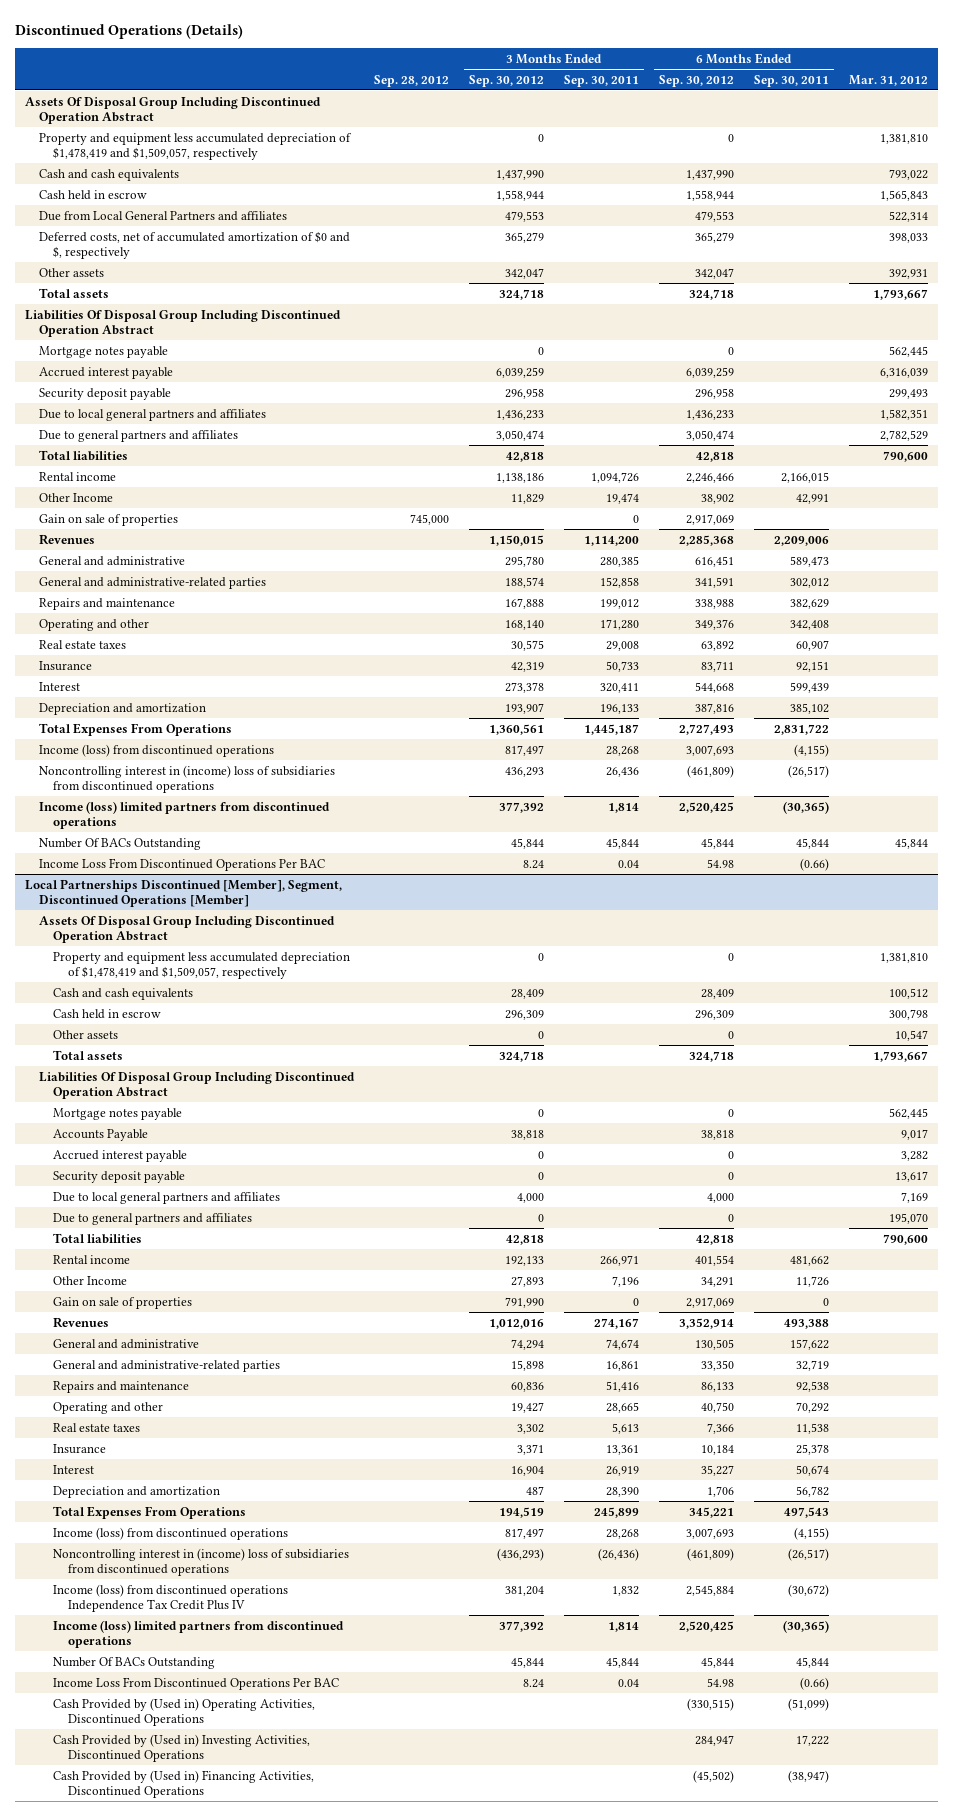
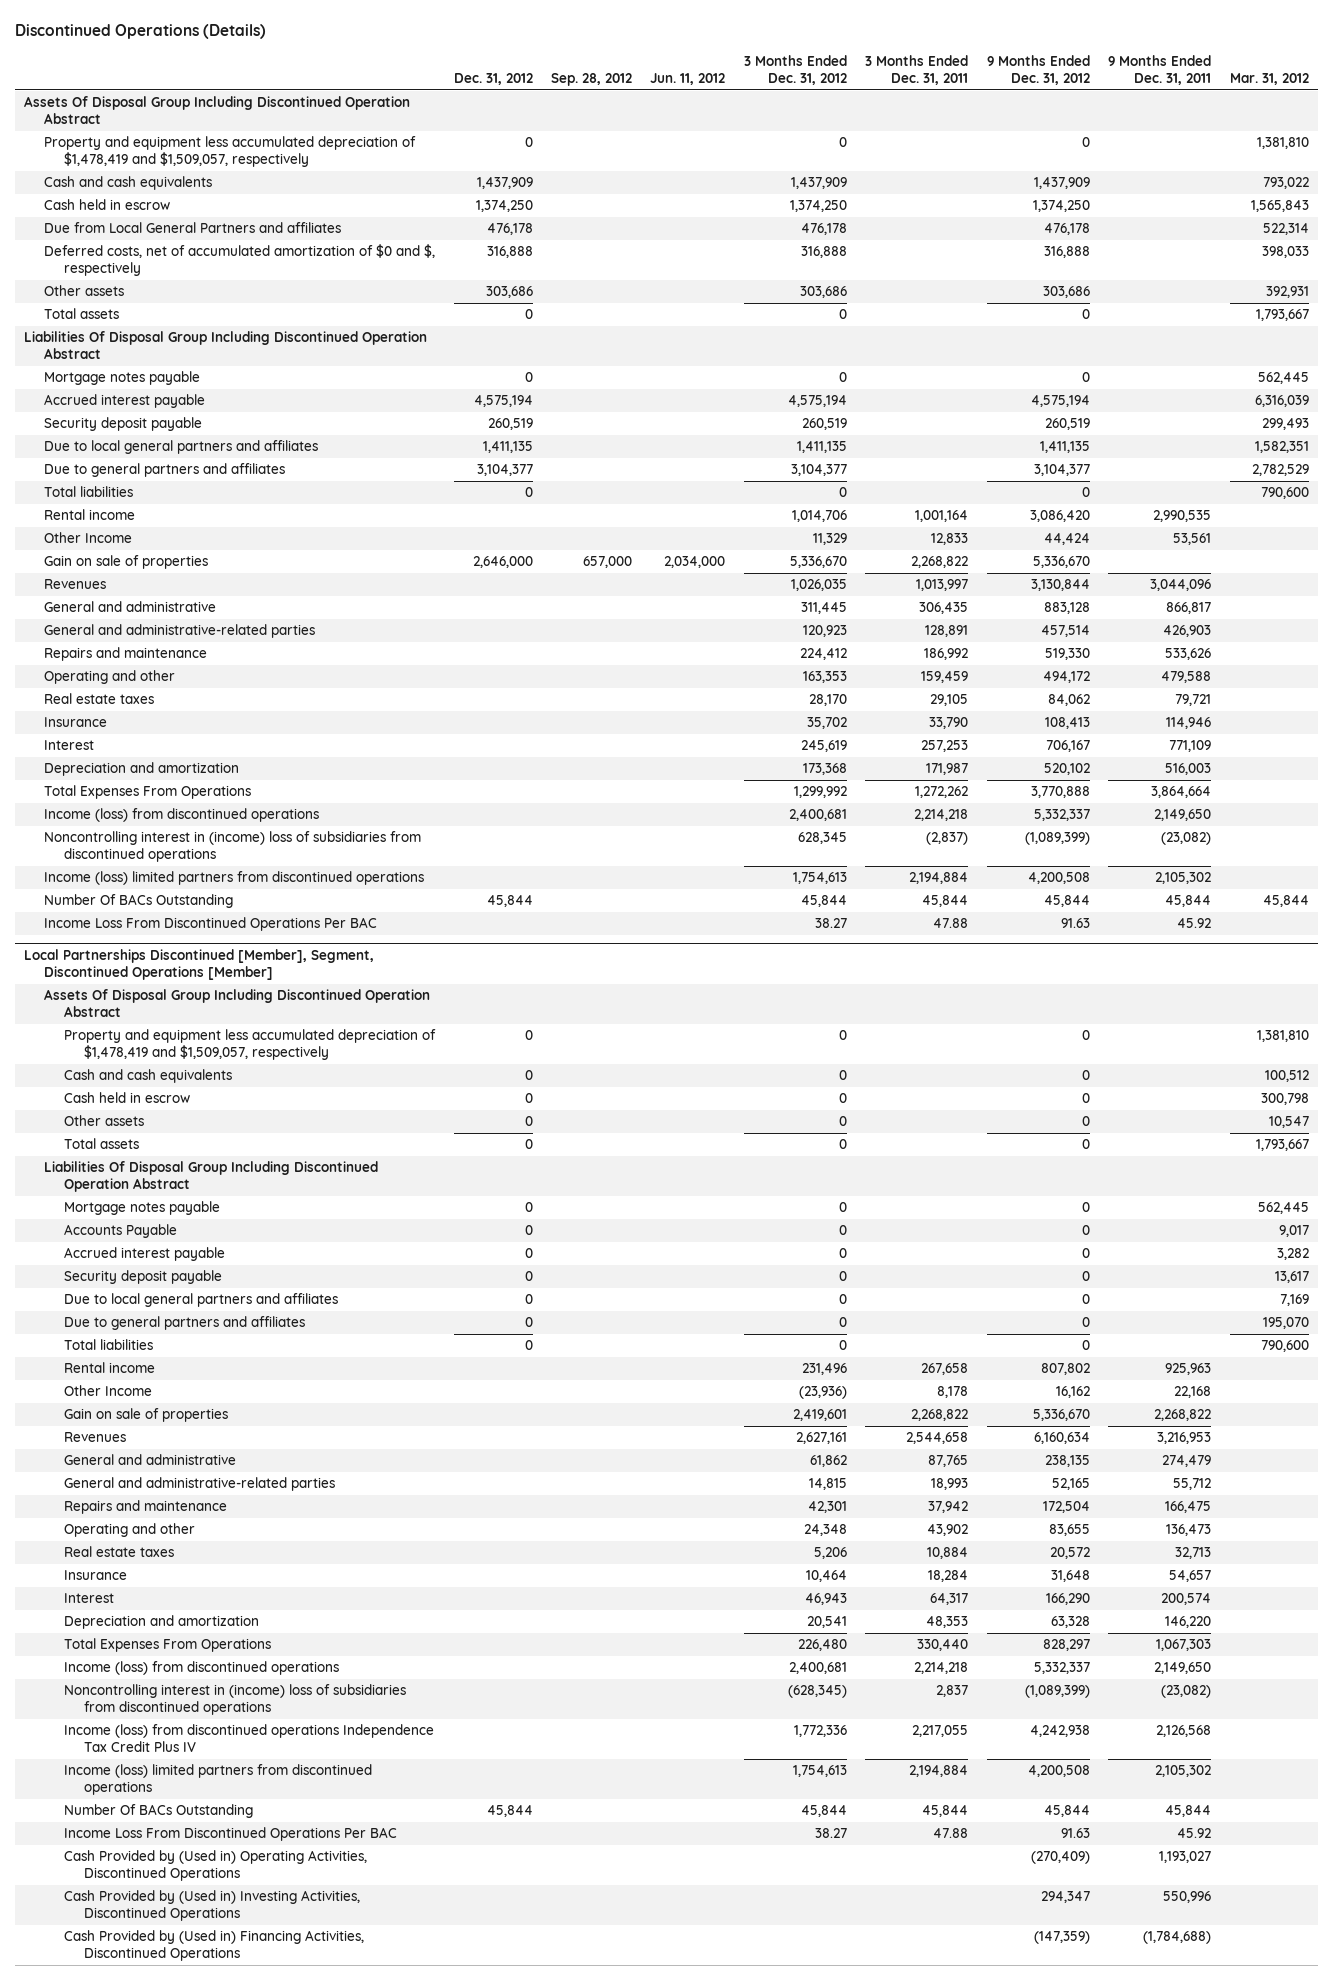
- | Sep. 28, 2012 | 3 Months Ended Sep. 30, 2012 | 3 Months Ended Sep. 30, 2011 | 6 Months Ended Sep. 30, 2012 | 6 Months Ended Sep. 30, 2011 | Mar. 31, 2012
+ | Dec. 31, 2012 | Sep. 28, 2012 | Jun. 11, 2012 | 3 Months Ended Dec. 31, 2012 | 3 Months Ended Dec. 31, 2011 | 9 Months Ended Dec. 31, 2012 | 9 Months Ended Dec. 31, 2011 | Mar. 31, 2012
- Gain on sale of properties | 745,000 | | 0 | 2,917,069 | |
+ Gain on sale of properties | 2,646,000 | 657,000 | 2,034,000 | 5,336,670 | 2,268,822 | 5,336,670 | |

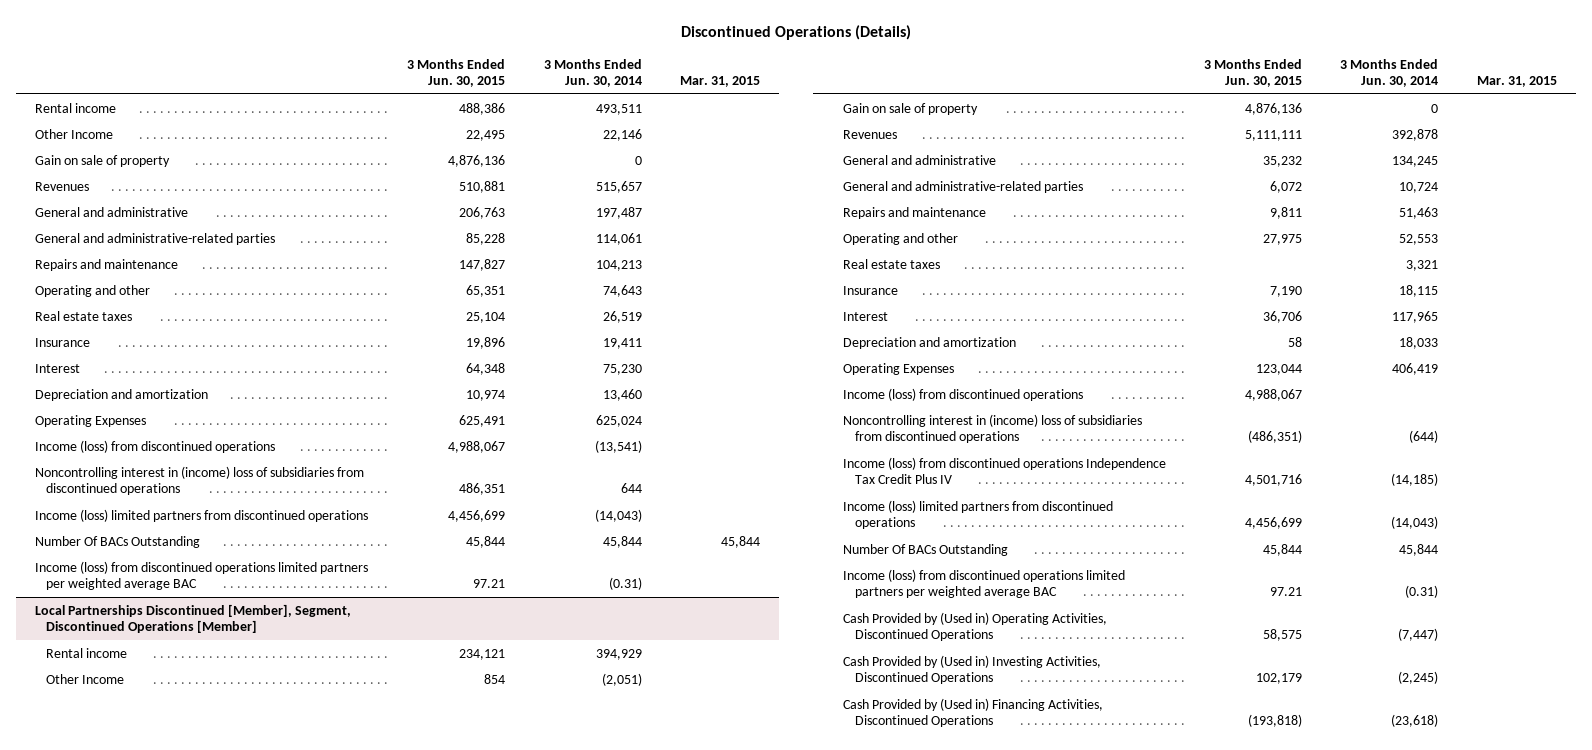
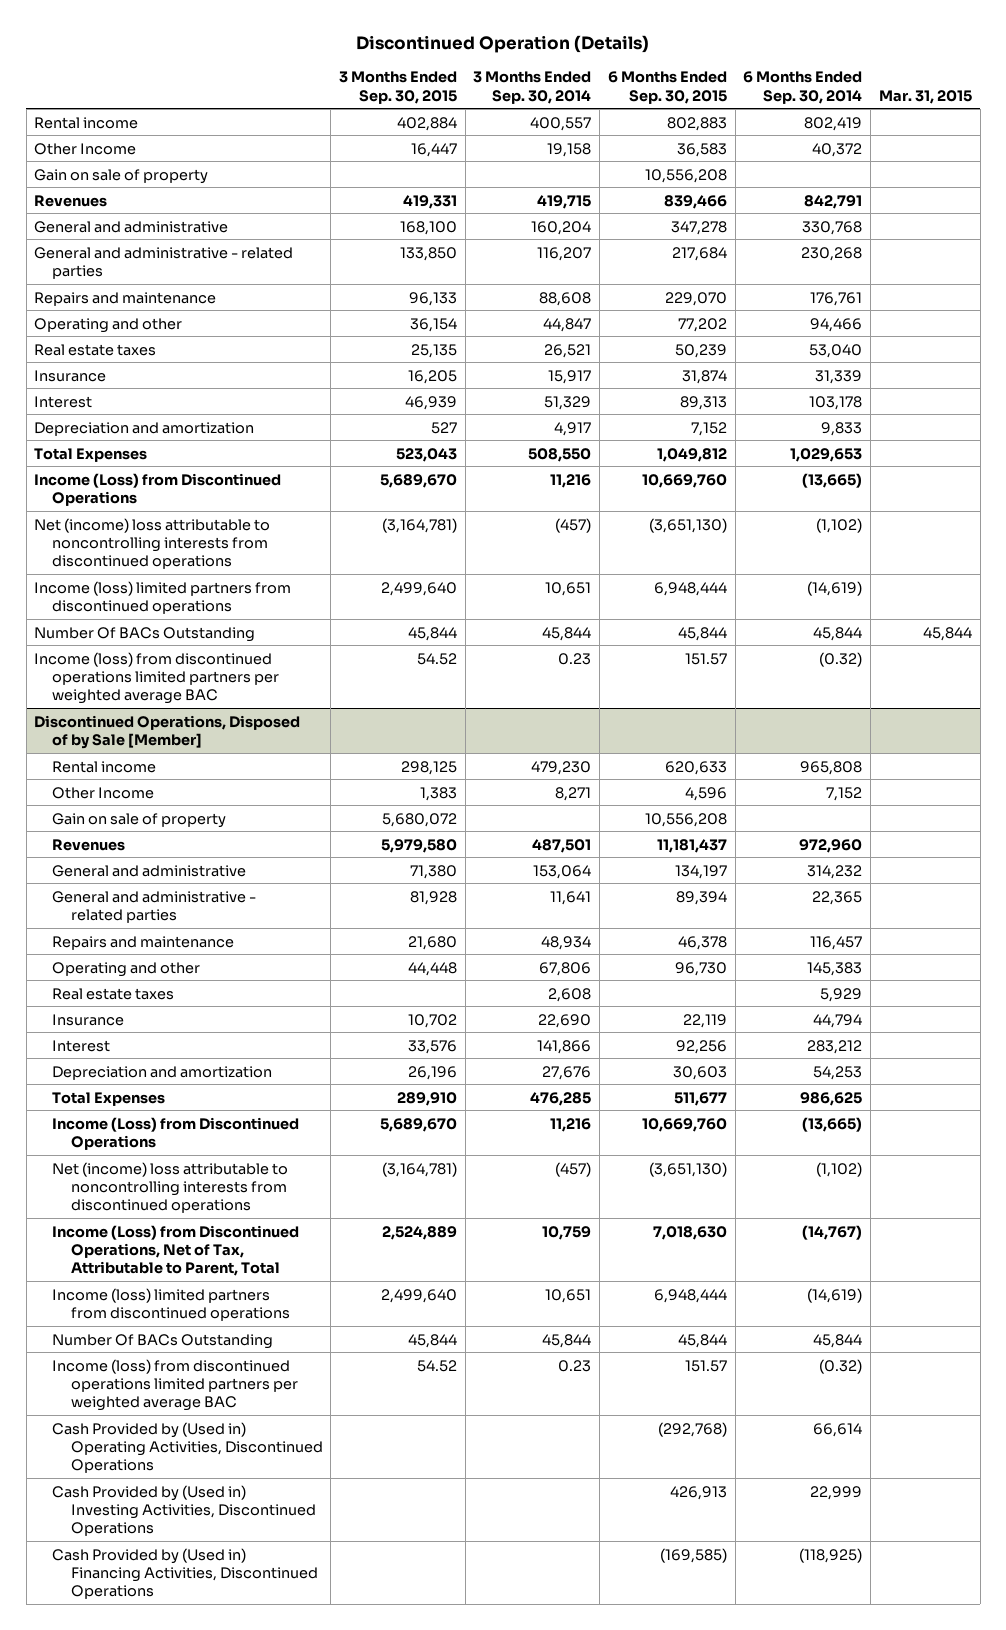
- Discontinued Operations (Details)
+ Discontinued Operation (Details)
- | 3 Months Ended Jun. 30, 2015 | 3 Months Ended Jun. 30, 2014 | Mar. 31, 2015
+ | 3 Months Ended Sep. 30, 2015 | 3 Months Ended Sep. 30, 2014 | 6 Months Ended Sep. 30, 2015 | 6 Months Ended Sep. 30, 2014 | Mar. 31, 2015
- General and administrative-related parties | 85,228 | 114,061 |
+ General and administrative - related parties | 133,850 | 116,207 | 217,684 | 230,268 |
- Operating Expenses | 625,491 | 625,024 |
- Income (loss) from discontinued operations | 4,988,067 | (13,541) |
- Noncontrolling interest in (income) loss of subsidiaries from discontinued operations | 486,351 | 644 |
+ Total Expenses | 523,043 | 508,550 | 1,049,812 | 1,029,653 |
+ Income (Loss) from Discontinued Operations | 5,689,670 | 11,216 | 10,669,760 | (13,665) |
+ Net (income) loss attributable to noncontrolling interests from discontinued operations | (3,164,781) | (457) | (3,651,130) | (1,102) |
- Local Partnerships Discontinued [Member], Segment, Discontinued Operations [Member]
- Rental income | 234,121 | 394,929 |
- Other Income | 854 | (2,051) |
- Gain on sale of property | 4,876,136 | 0 |
- Revenues | 5,111,111 | 392,878 |
- General and administrative | 35,232 | 134,245 |
- General and administrative-related parties | 6,072 | 10,724 |
- Repairs and maintenance | 9,811 | 51,463 |
- Operating and other | 27,975 | 52,553 |
- Real estate taxes | | 3,321 |
- Insurance | 7,190 | 18,115 |
- Interest | 36,706 | 117,965 |
- Depreciation and amortization | 58 | 18,033 |
- Operating Expenses | 123,044 | 406,419 |
- Income (loss) from discontinued operations | 4,988,067 | |
- Noncontrolling interest in (income) loss of subsidiaries from discontinued operations | (486,351) | (644) |
- Income (loss) from discontinued operations Independence Tax Credit Plus IV | 4,501,716 | (14,185) |
- Income (loss) limited partners from discontinued operations | 4,456,699 | (14,043) |
- Number Of BACs Outstanding | 45,844 | 45,844 |
- Income (loss) from discontinued operations limited partners per weighted average BAC | 97.21 | (0.31) |
- Cash Provided by (Used in) Operating Activities, Discontinued Operations | 58,575 | (7,447) |
- Cash Provided by (Used in) Investing Activities, Discontinued Operations | 102,179 | (2,245) |
- Cash Provided by (Used in) Financing Activities, Discontinued Operations | (193,818) | (23,618) |
+ Discontinued Operations, Disposed of by Sale [Member]
+ Rental income | 298,125 | 479,230 | 620,633 | 965,808 |
+ Other Income | 1,383 | 8,271 | 4,596 | 7,152 |
+ Gain on sale of property | 5,680,072 | | 10,556,208 | |
+ Revenues | 5,979,580 | 487,501 | 11,181,437 | 972,960 |
+ General and administrative | 71,380 | 153,064 | 134,197 | 314,232 |
+ General and administrative - related parties | 81,928 | 11,641 | 89,394 | 22,365 |
+ Repairs and maintenance | 21,680 | 48,934 | 46,378 | 116,457 |
+ Operating and other | 44,448 | 67,806 | 96,730 | 145,383 |
+ Real estate taxes | | 2,608 | | 5,929 |
+ Insurance | 10,702 | 22,690 | 22,119 | 44,794 |
+ Interest | 33,576 | 141,866 | 92,256 | 283,212 |
+ Depreciation and amortization | 26,196 | 27,676 | 30,603 | 54,253 |
+ Total Expenses | 289,910 | 476,285 | 511,677 | 986,625 |
+ Income (Loss) from Discontinued Operations | 5,689,670 | 11,216 | 10,669,760 | (13,665) |
+ Net (income) loss attributable to noncontrolling interests from discontinued operations | (3,164,781) | (457) | (3,651,130) | (1,102) |
+ Income (Loss) from Discontinued Operations, Net of Tax, Attributable to Parent, Total | 2,524,889 | 10,759 | 7,018,630 | (14,767) |
+ Income (loss) limited partners from discontinued operations | 2,499,640 | 10,651 | 6,948,444 | (14,619) |
+ Number Of BACs Outstanding | 45,844 | 45,844 | 45,844 | 45,844 |
+ Income (loss) from discontinued operations limited partners per weighted average BAC | 54.52 | 0.23 | 151.57 | (0.32) |
+ Cash Provided by (Used in) Operating Activities, Discontinued Operations | | | (292,768) | 66,614 |
+ Cash Provided by (Used in) Investing Activities, Discontinued Operations | | | 426,913 | 22,999 |
+ Cash Provided by (Used in) Financing Activities, Discontinued Operations | | | (169,585) | (118,925) |

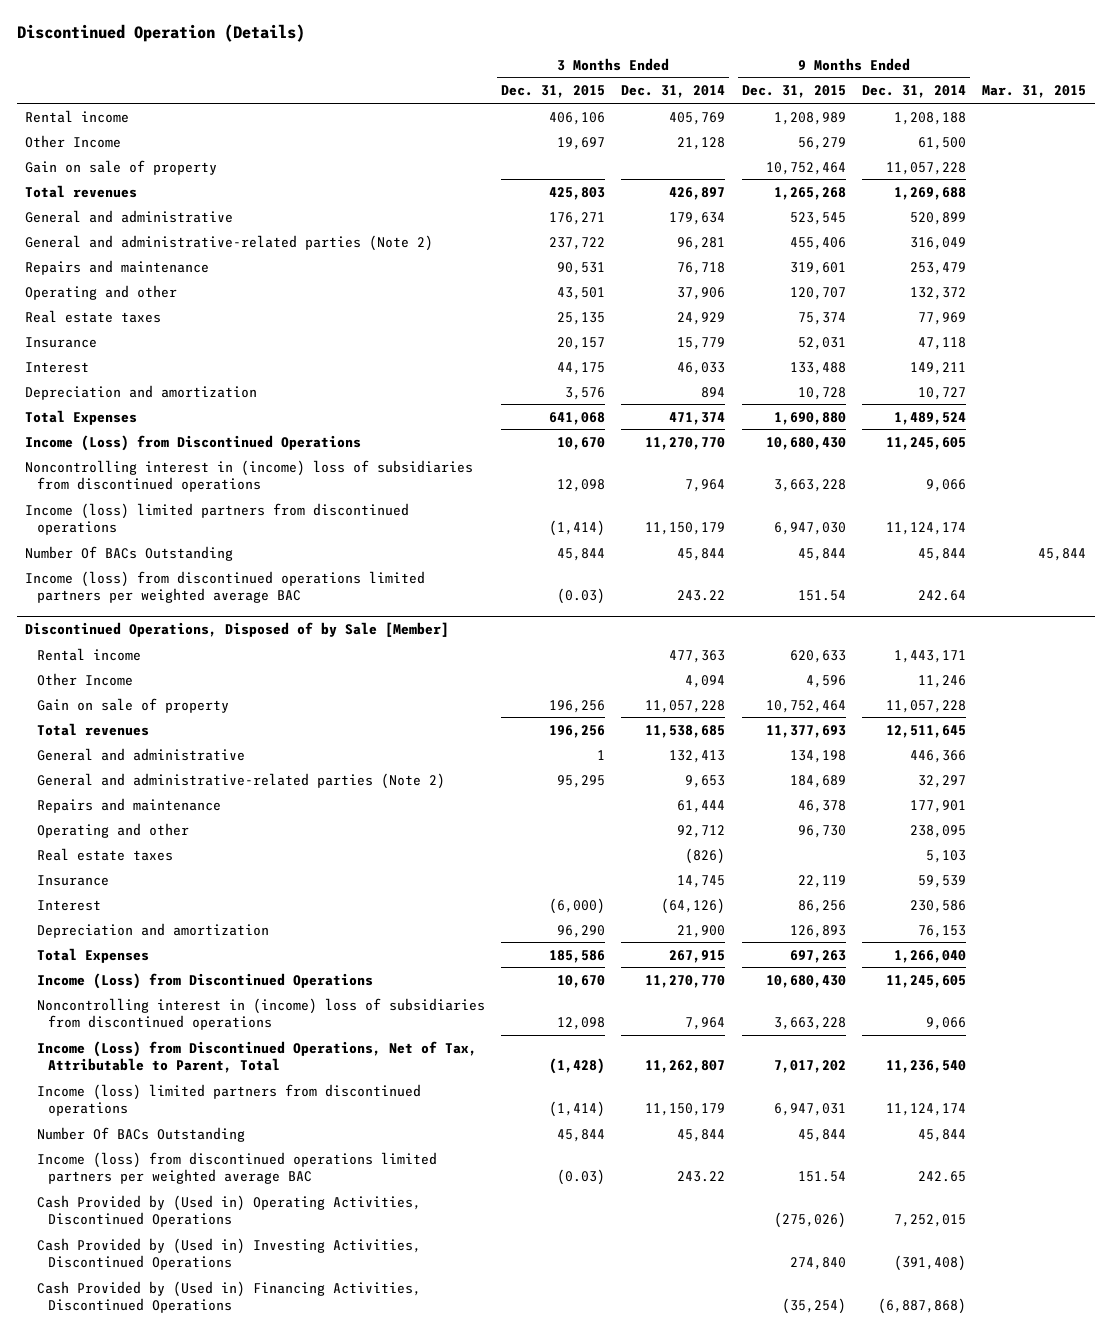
- | 3 Months Ended Sep. 30, 2015 | 3 Months Ended Sep. 30, 2014 | 6 Months Ended Sep. 30, 2015 | 6 Months Ended Sep. 30, 2014 | Mar. 31, 2015
+ | 3 Months Ended Dec. 31, 2015 | 3 Months Ended Dec. 31, 2014 | 9 Months Ended Dec. 31, 2015 | 9 Months Ended Dec. 31, 2014 | Mar. 31, 2015
- Revenues | 419,331 | 419,715 | 839,466 | 842,791 |
+ Total revenues | 425,803 | 426,897 | 1,265,268 | 1,269,688 |
- General and administrative - related parties | 133,850 | 116,207 | 217,684 | 230,268 |
+ General and administrative-related parties (Note 2) | 237,722 | 96,281 | 455,406 | 316,049 |
- Net (income) loss attributable to noncontrolling interests from discontinued operations | (3,164,781) | (457) | (3,651,130) | (1,102) |
+ Noncontrolling interest in (income) loss of subsidiaries from discontinued operations | 12,098 | 7,964 | 3,663,228 | 9,066 |
@ Discontinued Operations, Disposed of by Sale [Member]
- Revenues | 5,979,580 | 487,501 | 11,181,437 | 972,960 |
+ Total revenues | 196,256 | 11,538,685 | 11,377,693 | 12,511,645 |
- General and administrative - related parties | 81,928 | 11,641 | 89,394 | 22,365 |
+ General and administrative-related parties (Note 2) | 95,295 | 9,653 | 184,689 | 32,297 |
- Net (income) loss attributable to noncontrolling interests from discontinued operations | (3,164,781) | (457) | (3,651,130) | (1,102) |
+ Noncontrolling interest in (income) loss of subsidiaries from discontinued operations | 12,098 | 7,964 | 3,663,228 | 9,066 |

